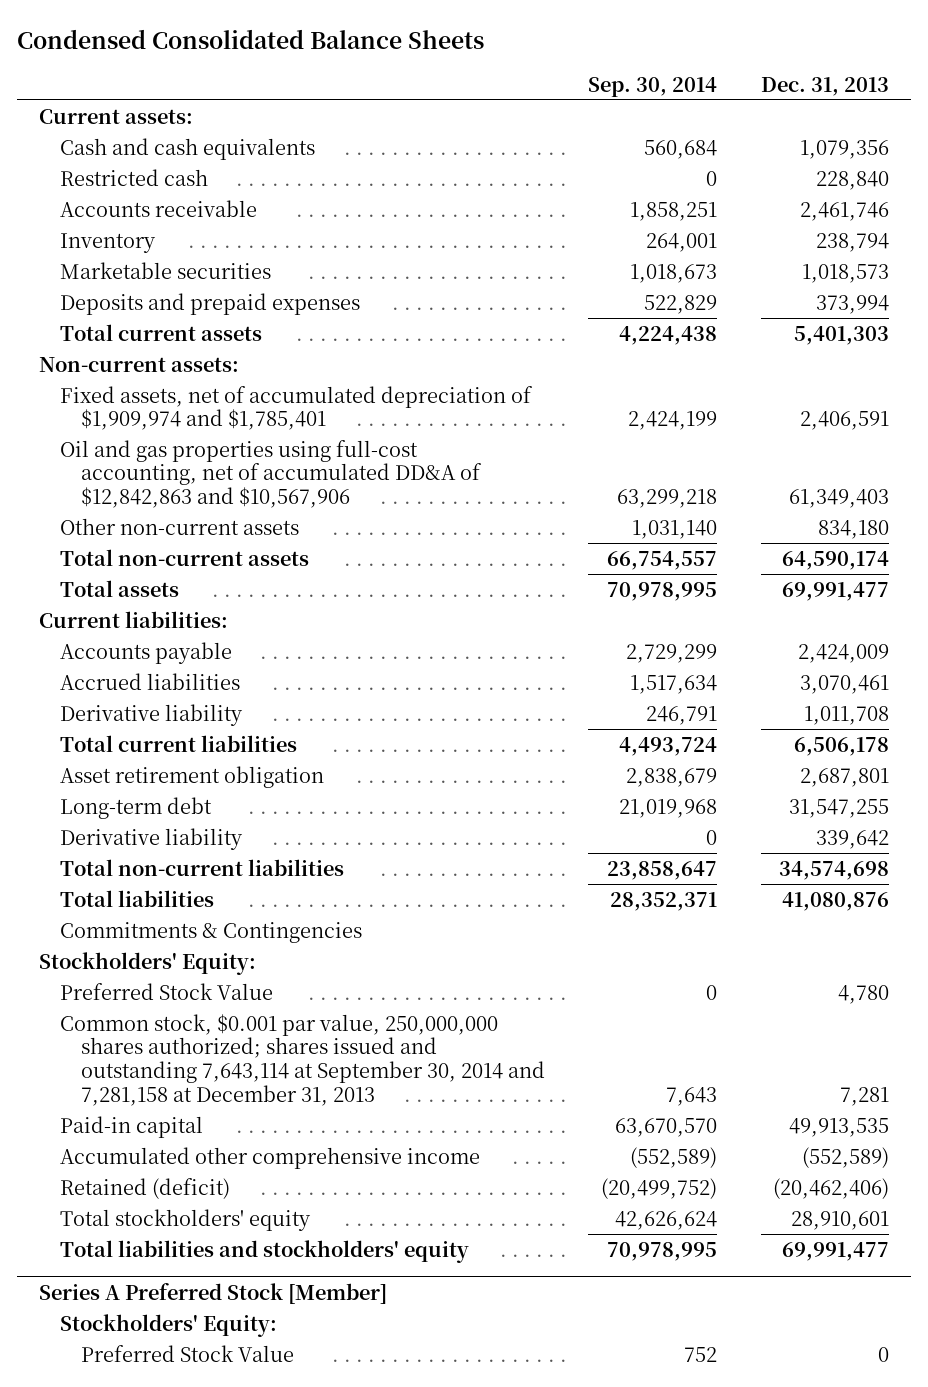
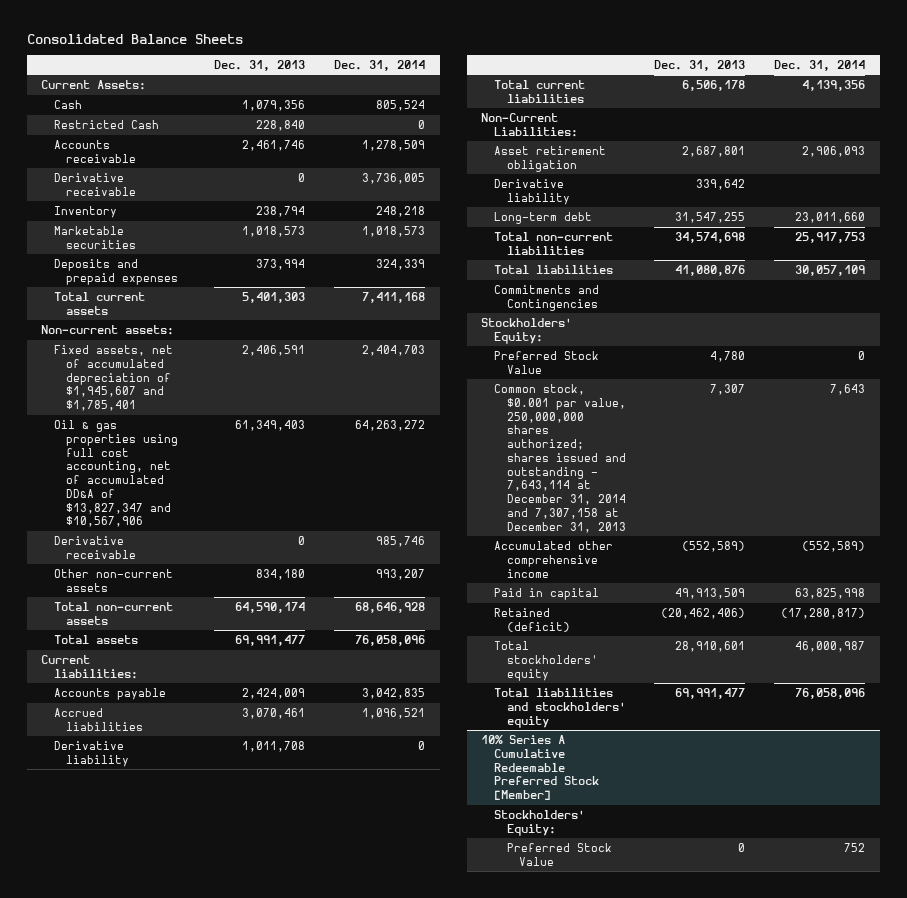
- Condensed Consolidated Balance Sheets
+ Consolidated Balance Sheets
- | Sep. 30, 2014 | Dec. 31, 2013
+ | Dec. 31, 2013 | Dec. 31, 2014
- Current assets:
- Cash and cash equivalents | 560,684 | 1,079,356
- Restricted cash | 0 | 228,840
+ Current Assets:
+ Cash | 1,079,356 | 805,524
+ Restricted Cash | 228,840 | 0
+ Derivative receivable | 0 | 3,736,005
- Fixed assets, net of accumulated depreciation of $1,909,974 and $1,785,401 | 2,424,199 | 2,406,591
- Oil and gas properties using full-cost accounting, net of accumulated DD&A of $12,842,863 and $10,567,906 | 63,299,218 | 61,349,403
+ Fixed assets, net of accumulated depreciation of $1,945,607 and $1,785,401 | 2,406,591 | 2,404,703
+ Oil & gas properties using full cost accounting, net of accumulated DD&A of $13,827,347 and $10,567,906 | 61,349,403 | 64,263,272
+ Derivative receivable | 0 | 985,746
+ Non-Current Liabilities:
moved down: Long-term debt | 31,547,255 | 23,011,660
- Commitments & Contingencies
+ Commitments and Contingencies
- Common stock, $0.001 par value, 250,000,000 shares authorized; shares issued and outstanding 7,643,114 at September 30, 2014 and 7,281,158 at December 31, 2013 | 7,643 | 7,281
- Paid-in capital | 63,670,570 | 49,913,535
+ Common stock, $0.001 par value, 250,000,000 shares authorized; shares issued and outstanding - 7,643,114 at December 31, 2014 and 7,307,158 at December 31, 2013 | 7,307 | 7,643
+ Paid in capital | 49,913,509 | 63,825,998
- Series A Preferred Stock [Member]
+ 10% Series A Cumulative Redeemable Preferred Stock [Member]

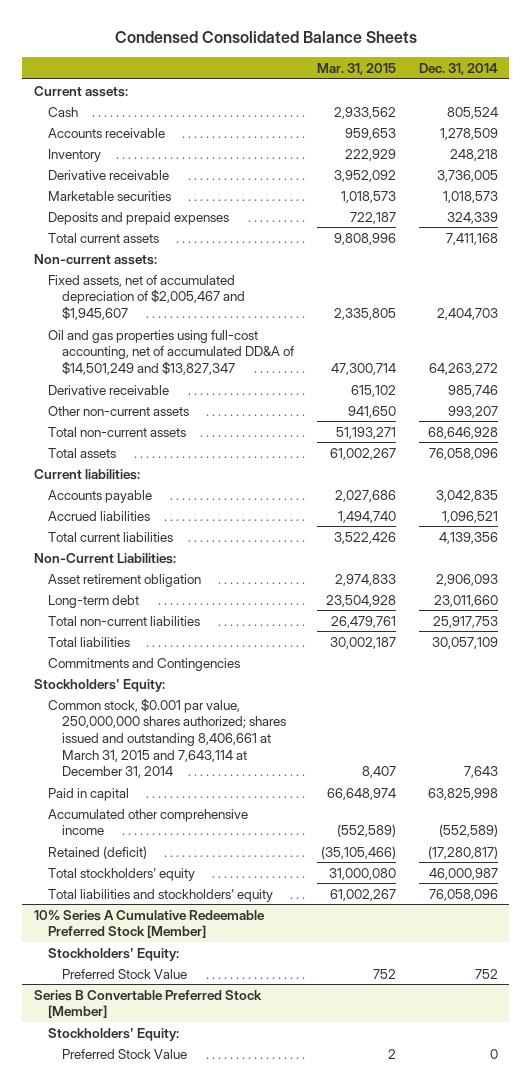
- Consolidated Balance Sheets
+ Condensed Consolidated Balance Sheets
- | Dec. 31, 2013 | Dec. 31, 2014
+ | Mar. 31, 2015 | Dec. 31, 2014
- Current Assets:
+ Current assets:
- Restricted Cash | 228,840 | 0
moved down: Derivative receivable | 3,952,092 | 3,736,005
- Fixed assets, net of accumulated depreciation of $1,945,607 and $1,785,401 | 2,406,591 | 2,404,703
- Oil & gas properties using full cost accounting, net of accumulated DD&A of $13,827,347 and $10,567,906 | 61,349,403 | 64,263,272
+ Fixed assets, net of accumulated depreciation of $2,005,467 and $1,945,607 | 2,335,805 | 2,404,703
+ Oil and gas properties using full-cost accounting, net of accumulated DD&A of $14,501,249 and $13,827,347 | 47,300,714 | 64,263,272
- Derivative liability | 1,011,708 | 0
- Derivative liability | 339,642 |
- Preferred Stock Value | 4,780 | 0
- Common stock, $0.001 par value, 250,000,000 shares authorized; shares issued and outstanding - 7,643,114 at December 31, 2014 and 7,307,158 at December 31, 2013 | 7,307 | 7,643
+ Common stock, $0.001 par value, 250,000,000 shares authorized; shares issued and outstanding 8,406,661 at March 31, 2015 and 7,643,114 at December 31, 2014 | 8,407 | 7,643
moved down: Accumulated other comprehensive income | (552,589) | (552,589)
+ Series B Convertable Preferred Stock [Member]
+ Stockholders' Equity:
+ Preferred Stock Value | 2 | 0

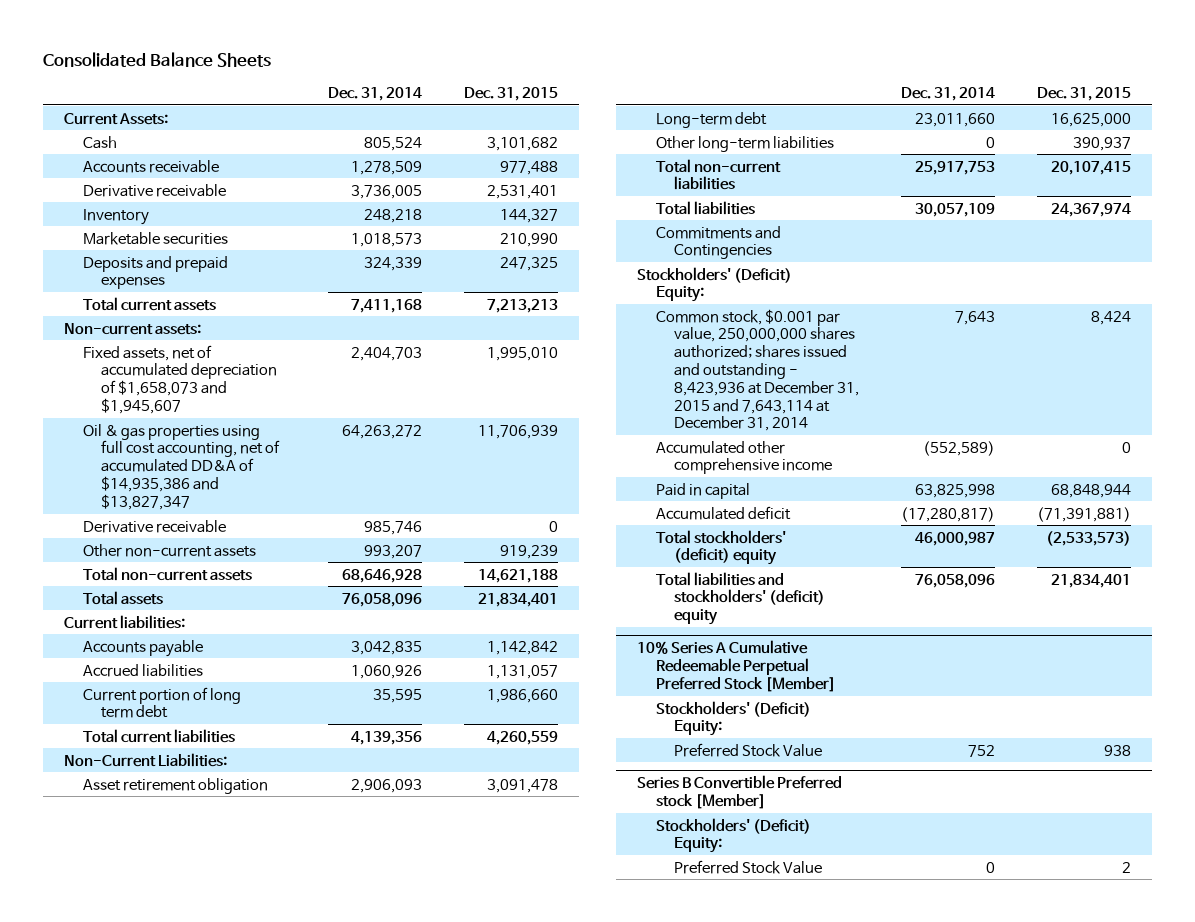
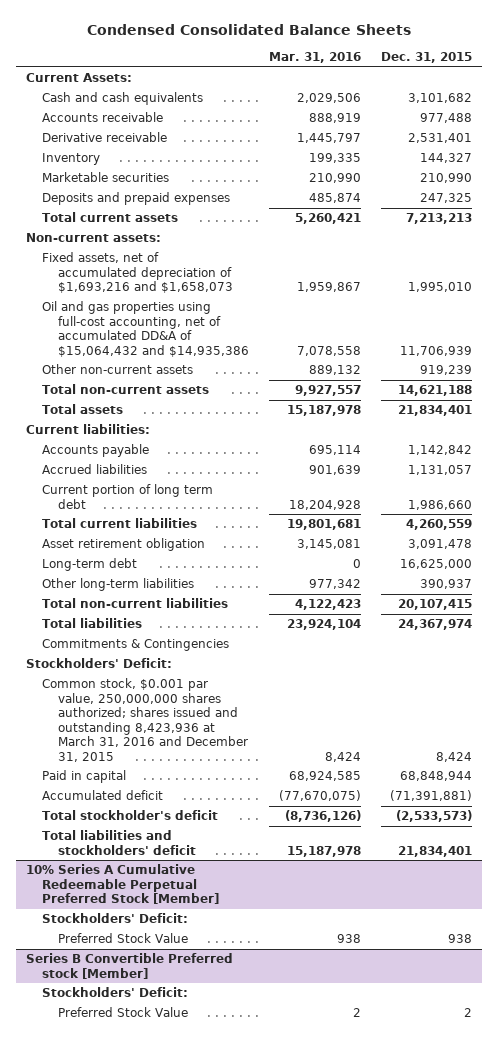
- Consolidated Balance Sheets
+ Condensed Consolidated Balance Sheets
- | Dec. 31, 2014 | Dec. 31, 2015
+ | Mar. 31, 2016 | Dec. 31, 2015
- Cash | 805,524 | 3,101,682
+ Cash and cash equivalents | 2,029,506 | 3,101,682
- Fixed assets, net of accumulated depreciation of $1,658,073 and $1,945,607 | 2,404,703 | 1,995,010
- Oil & gas properties using full cost accounting, net of accumulated DD&A of $14,935,386 and $13,827,347 | 64,263,272 | 11,706,939
- Derivative receivable | 985,746 | 0
+ Fixed assets, net of accumulated depreciation of $1,693,216 and $1,658,073 | 1,959,867 | 1,995,010
+ Oil and gas properties using full-cost accounting, net of accumulated DD&A of $15,064,432 and $14,935,386 | 7,078,558 | 11,706,939
- Non-Current Liabilities:
- Commitments and Contingencies
- Stockholders' (Deficit) Equity:
- Common stock, $0.001 par value, 250,000,000 shares authorized; shares issued and outstanding - 8,423,936 at December 31, 2015 and 7,643,114 at December 31, 2014 | 7,643 | 8,424
- Accumulated other comprehensive income | (552,589) | 0
+ Commitments & Contingencies
+ Stockholders' Deficit:
+ Common stock, $0.001 par value, 250,000,000 shares authorized; shares issued and outstanding 8,423,936 at March 31, 2016 and December 31, 2015 | 8,424 | 8,424
- Total stockholders' (deficit) equity | 46,000,987 | (2,533,573)
- Total liabilities and stockholders' (deficit) equity | 76,058,096 | 21,834,401
+ Total stockholder's deficit | (8,736,126) | (2,533,573)
+ Total liabilities and stockholders' deficit | 15,187,978 | 21,834,401
@ 10% Series A Cumulative Redeemable Perpetual Preferred Stock [Member]
- Stockholders' (Deficit) Equity:
+ Stockholders' Deficit:
@ Series B Convertible Preferred stock [Member]
- Stockholders' (Deficit) Equity:
+ Stockholders' Deficit:

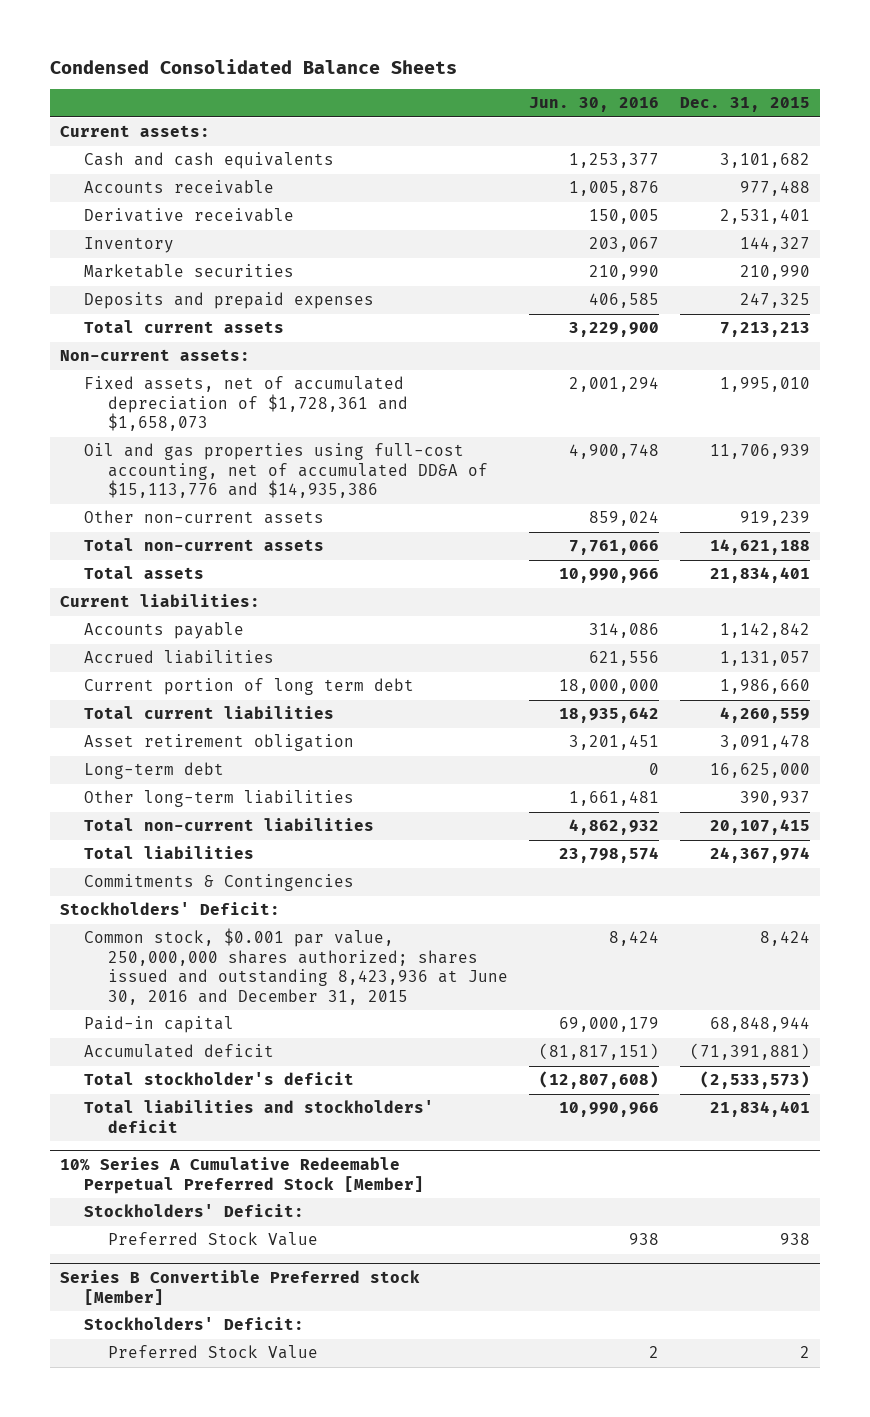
- | Mar. 31, 2016 | Dec. 31, 2015
+ | Jun. 30, 2016 | Dec. 31, 2015
- Current Assets:
+ Current assets:
- Fixed assets, net of accumulated depreciation of $1,693,216 and $1,658,073 | 1,959,867 | 1,995,010
- Oil and gas properties using full-cost accounting, net of accumulated DD&A of $15,064,432 and $14,935,386 | 7,078,558 | 11,706,939
+ Fixed assets, net of accumulated depreciation of $1,728,361 and $1,658,073 | 2,001,294 | 1,995,010
+ Oil and gas properties using full-cost accounting, net of accumulated DD&A of $15,113,776 and $14,935,386 | 4,900,748 | 11,706,939
- Common stock, $0.001 par value, 250,000,000 shares authorized; shares issued and outstanding 8,423,936 at March 31, 2016 and December 31, 2015 | 8,424 | 8,424
- Paid in capital | 68,924,585 | 68,848,944
+ Common stock, $0.001 par value, 250,000,000 shares authorized; shares issued and outstanding 8,423,936 at June 30, 2016 and December 31, 2015 | 8,424 | 8,424
+ Paid-in capital | 69,000,179 | 68,848,944

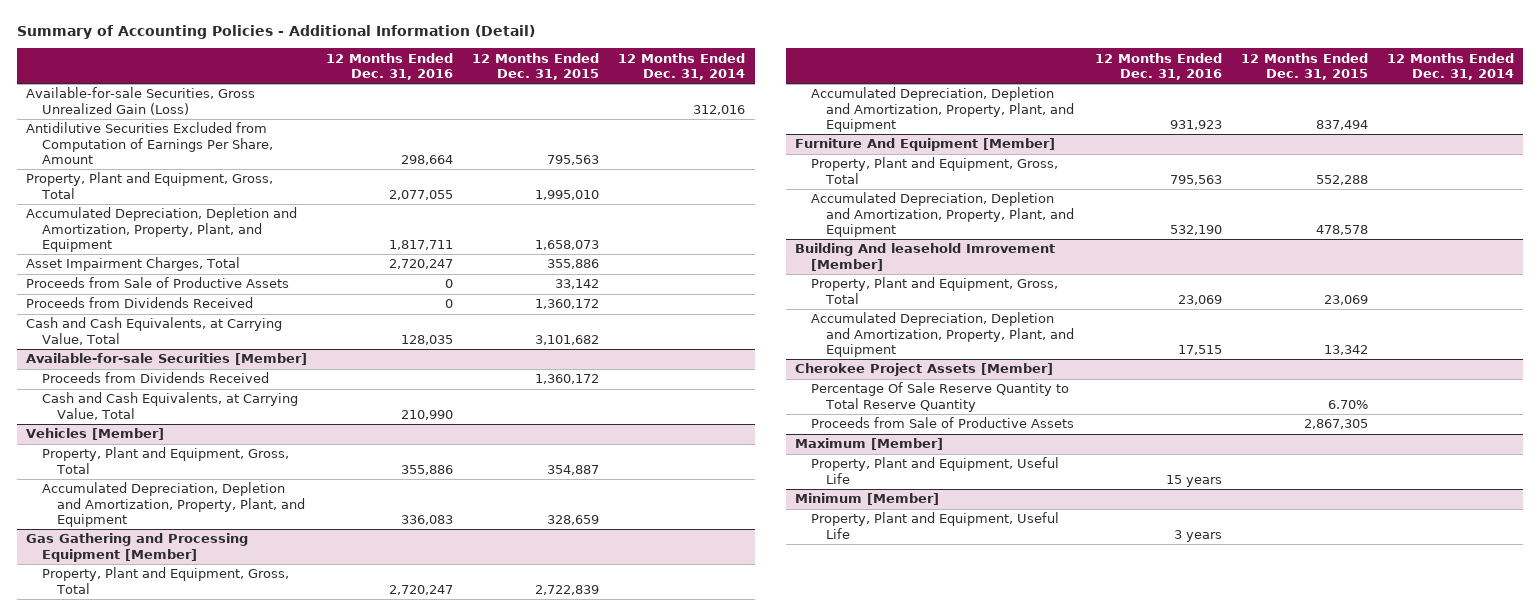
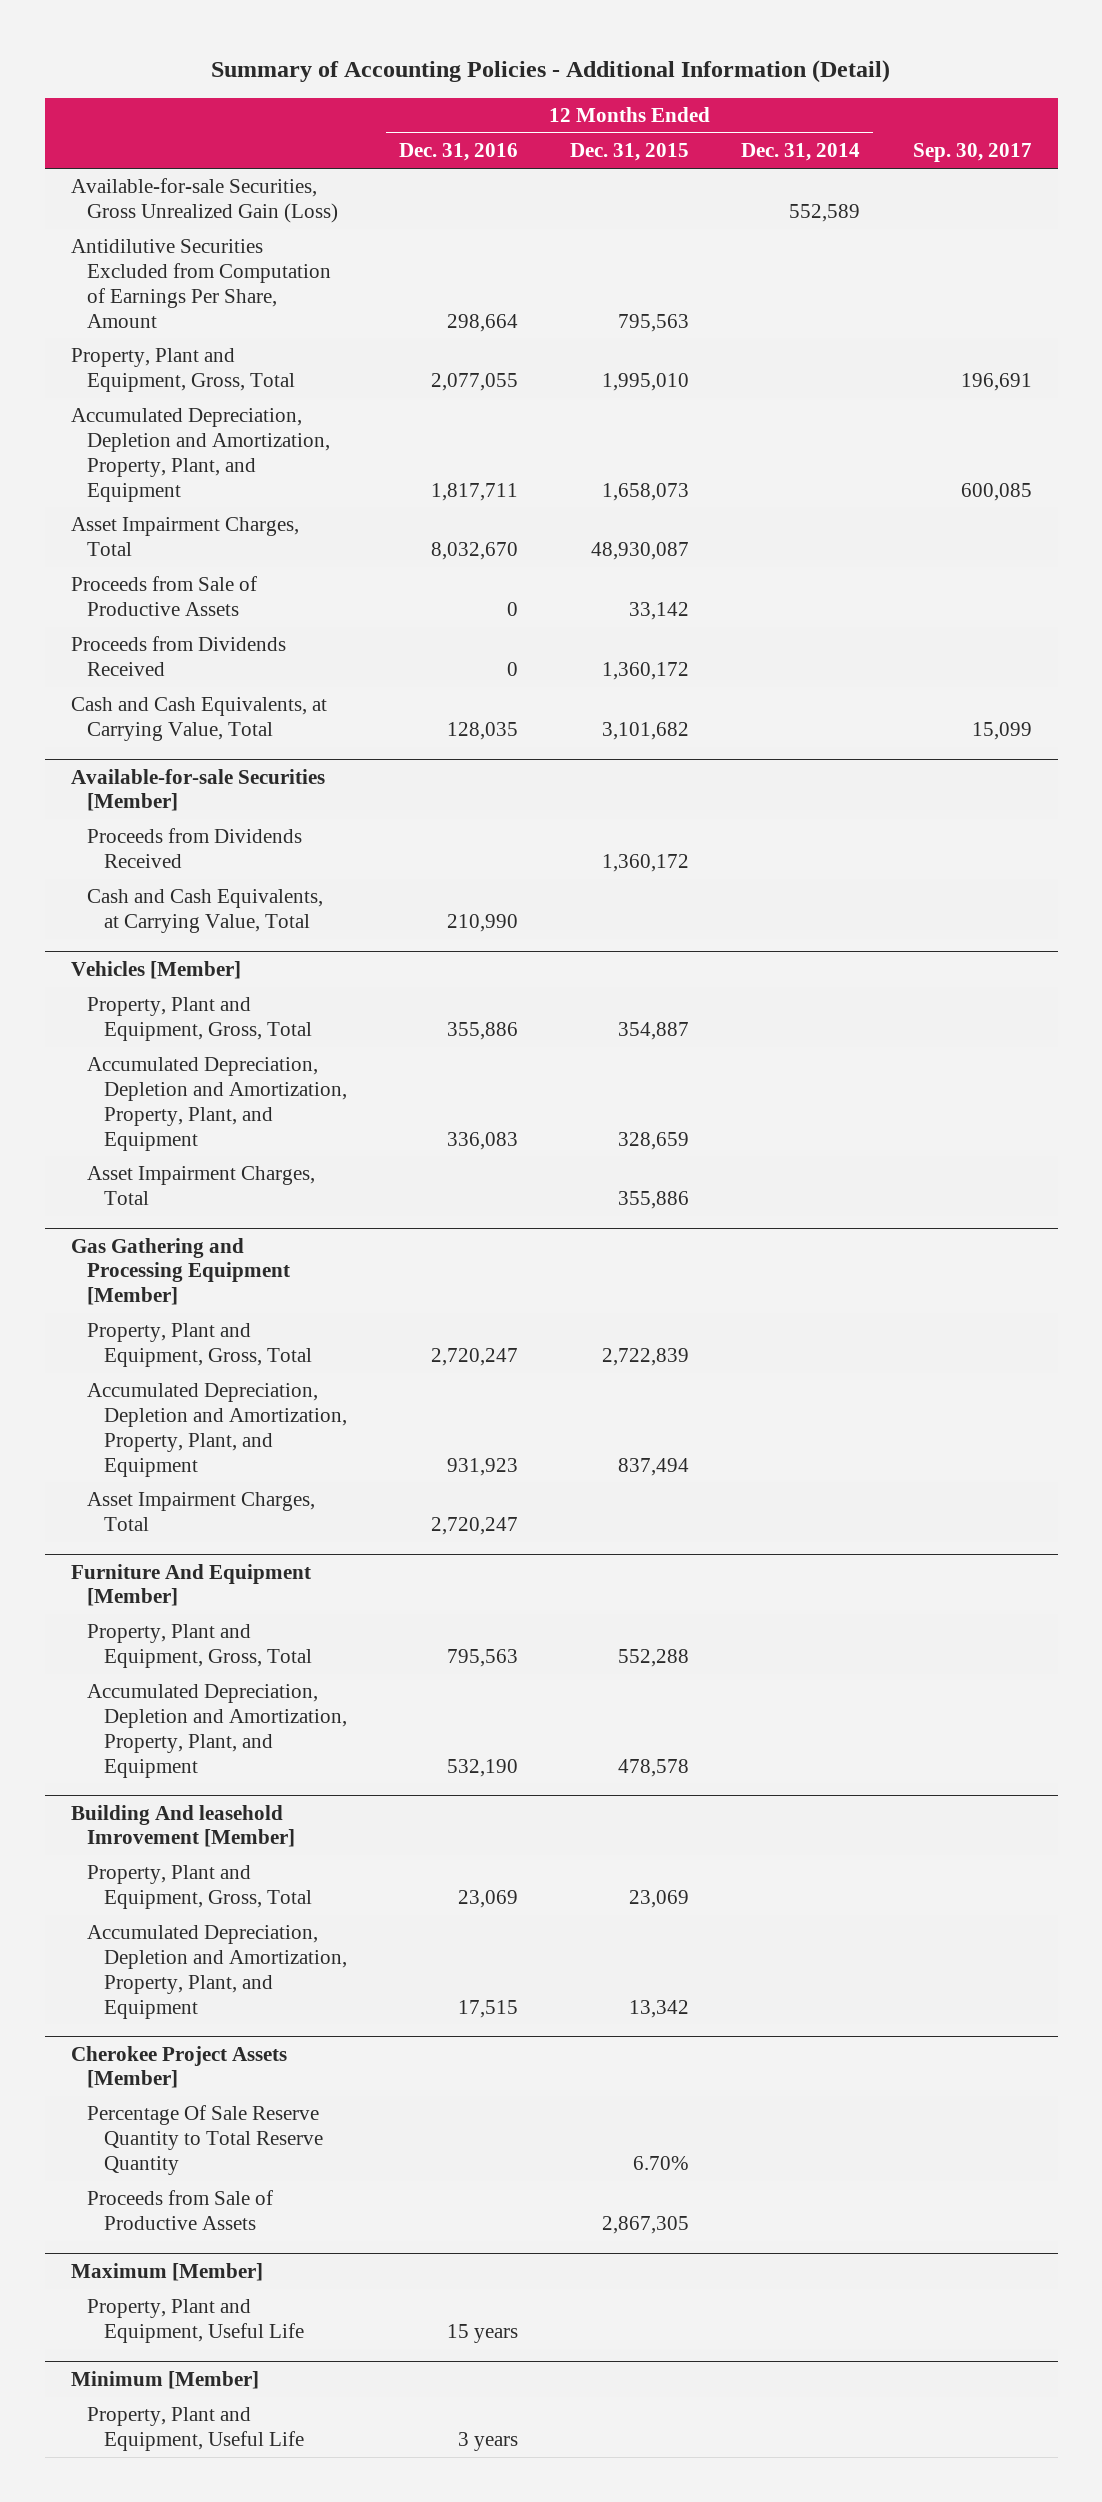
- | 12 Months Ended Dec. 31, 2016 | 12 Months Ended Dec. 31, 2015 | 12 Months Ended Dec. 31, 2014
+ | 12 Months Ended Dec. 31, 2016 | 12 Months Ended Dec. 31, 2015 | 12 Months Ended Dec. 31, 2014 | Sep. 30, 2017
- Available-for-sale Securities, Gross Unrealized Gain (Loss) | | | 312,016
+ Available-for-sale Securities, Gross Unrealized Gain (Loss) | | | 552,589 |
- Asset Impairment Charges, Total | 2,720,247 | 355,886 |
+ Asset Impairment Charges, Total | 8,032,670 | 48,930,087 | |
@ Vehicles [Member]
+ Asset Impairment Charges, Total | | 355,886 | |
@ Gas Gathering and Processing Equipment [Member]
+ Asset Impairment Charges, Total | 2,720,247 | | |

